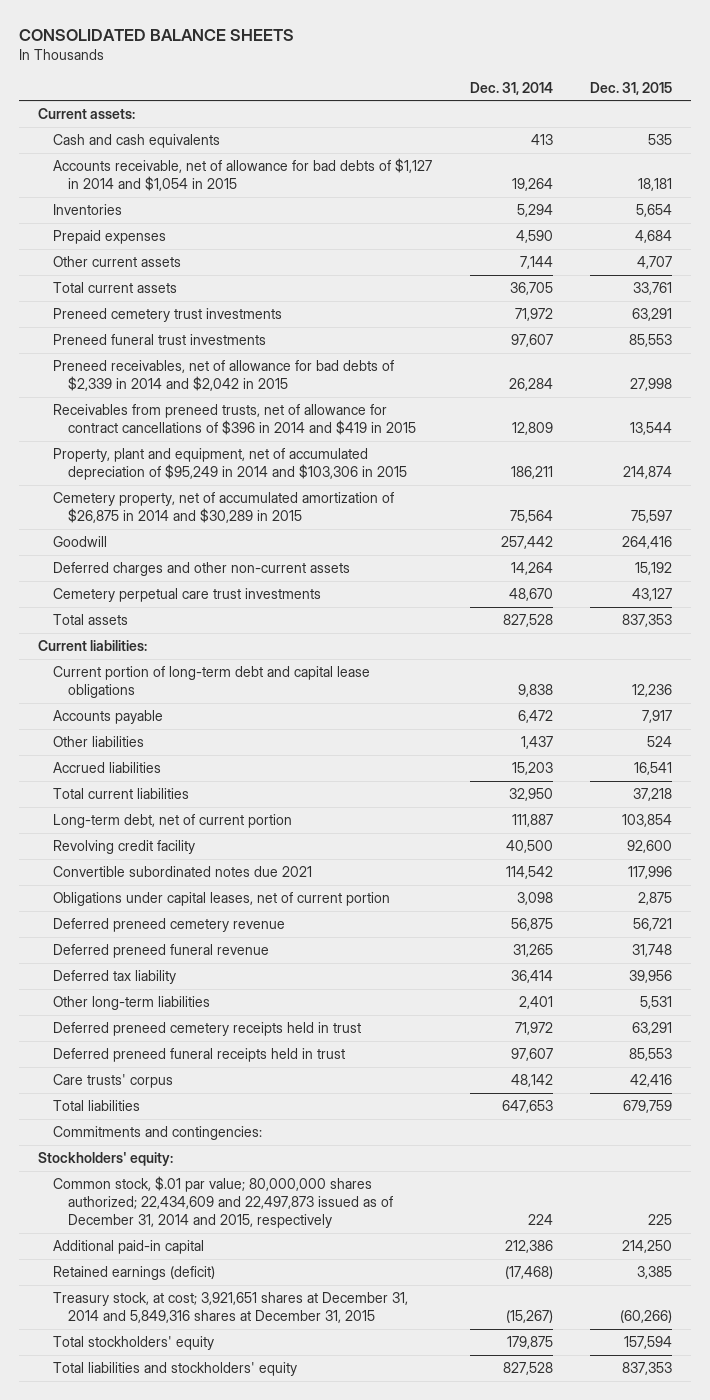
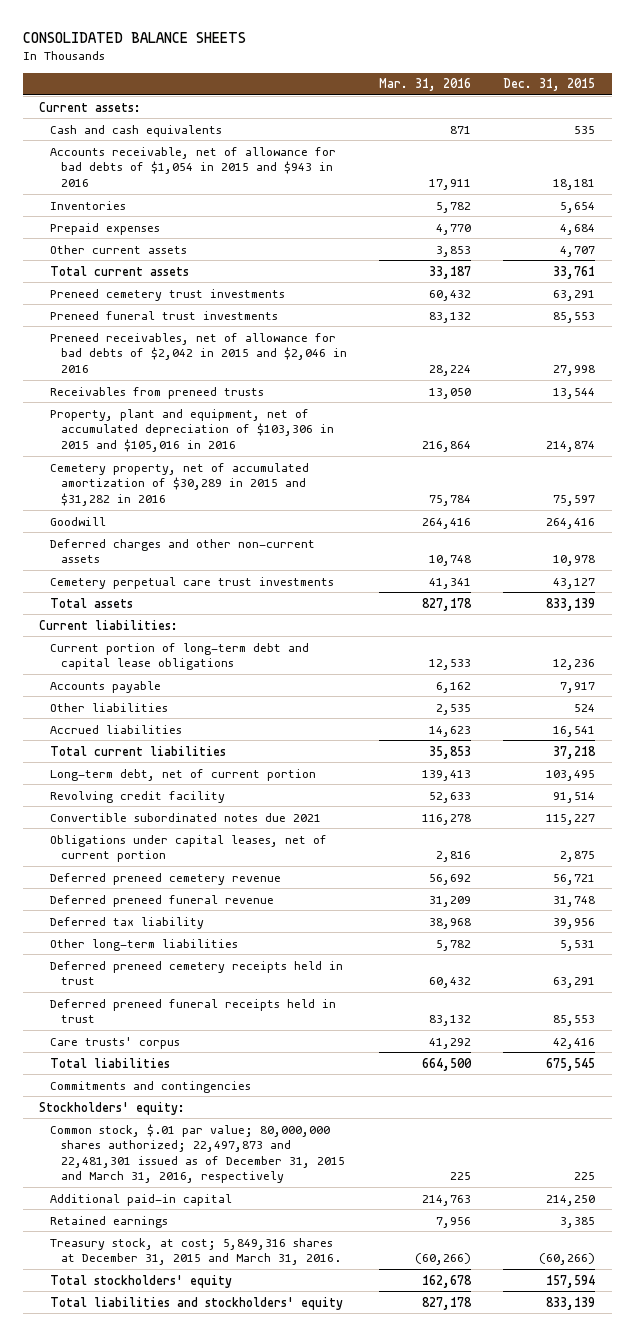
- | Dec. 31, 2014 | Dec. 31, 2015
+ | Mar. 31, 2016 | Dec. 31, 2015
- Accounts receivable, net of allowance for bad debts of $1,127 in 2014 and $1,054 in 2015 | 19,264 | 18,181
+ Accounts receivable, net of allowance for bad debts of $1,054 in 2015 and $943 in 2016 | 17,911 | 18,181
- Preneed receivables, net of allowance for bad debts of $2,339 in 2014 and $2,042 in 2015 | 26,284 | 27,998
- Receivables from preneed trusts, net of allowance for contract cancellations of $396 in 2014 and $419 in 2015 | 12,809 | 13,544
- Property, plant and equipment, net of accumulated depreciation of $95,249 in 2014 and $103,306 in 2015 | 186,211 | 214,874
- Cemetery property, net of accumulated amortization of $26,875 in 2014 and $30,289 in 2015 | 75,564 | 75,597
+ Preneed receivables, net of allowance for bad debts of $2,042 in 2015 and $2,046 in 2016 | 28,224 | 27,998
+ Receivables from preneed trusts | 13,050 | 13,544
+ Property, plant and equipment, net of accumulated depreciation of $103,306 in 2015 and $105,016 in 2016 | 216,864 | 214,874
+ Cemetery property, net of accumulated amortization of $30,289 in 2015 and $31,282 in 2016 | 75,784 | 75,597
- Deferred charges and other non-current assets | 14,264 | 15,192
+ Deferred charges and other non-current assets | 10,748 | 10,978
- Total assets | 827,528 | 837,353
+ Total assets | 827,178 | 833,139
- Long-term debt, net of current portion | 111,887 | 103,854
- Revolving credit facility | 40,500 | 92,600
- Convertible subordinated notes due 2021 | 114,542 | 117,996
+ Long-term debt, net of current portion | 139,413 | 103,495
+ Revolving credit facility | 52,633 | 91,514
+ Convertible subordinated notes due 2021 | 116,278 | 115,227
- Total liabilities | 647,653 | 679,759
- Commitments and contingencies:
+ Total liabilities | 664,500 | 675,545
+ Commitments and contingencies
- Common stock, $.01 par value; 80,000,000 shares authorized; 22,434,609 and 22,497,873 issued as of December 31, 2014 and 2015, respectively | 224 | 225
+ Common stock, $.01 par value; 80,000,000 shares authorized; 22,497,873 and 22,481,301 issued as of December 31, 2015 and March 31, 2016, respectively | 225 | 225
- Retained earnings (deficit) | (17,468) | 3,385
- Treasury stock, at cost; 3,921,651 shares at December 31, 2014 and 5,849,316 shares at December 31, 2015 | (15,267) | (60,266)
+ Retained earnings | 7,956 | 3,385
+ Treasury stock, at cost; 5,849,316 shares at December 31, 2015 and March 31, 2016. | (60,266) | (60,266)
- Total liabilities and stockholders' equity | 827,528 | 837,353
+ Total liabilities and stockholders' equity | 827,178 | 833,139

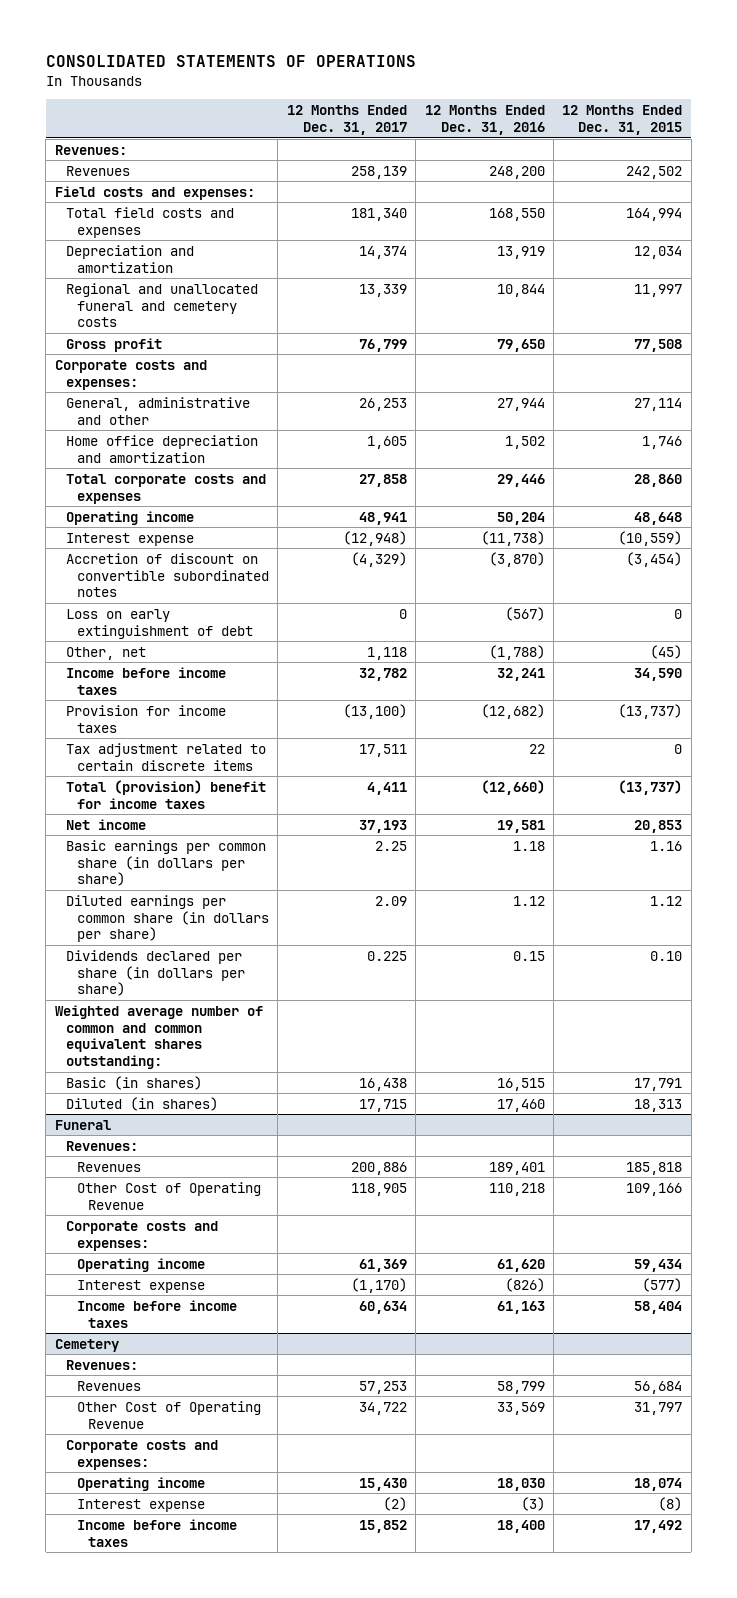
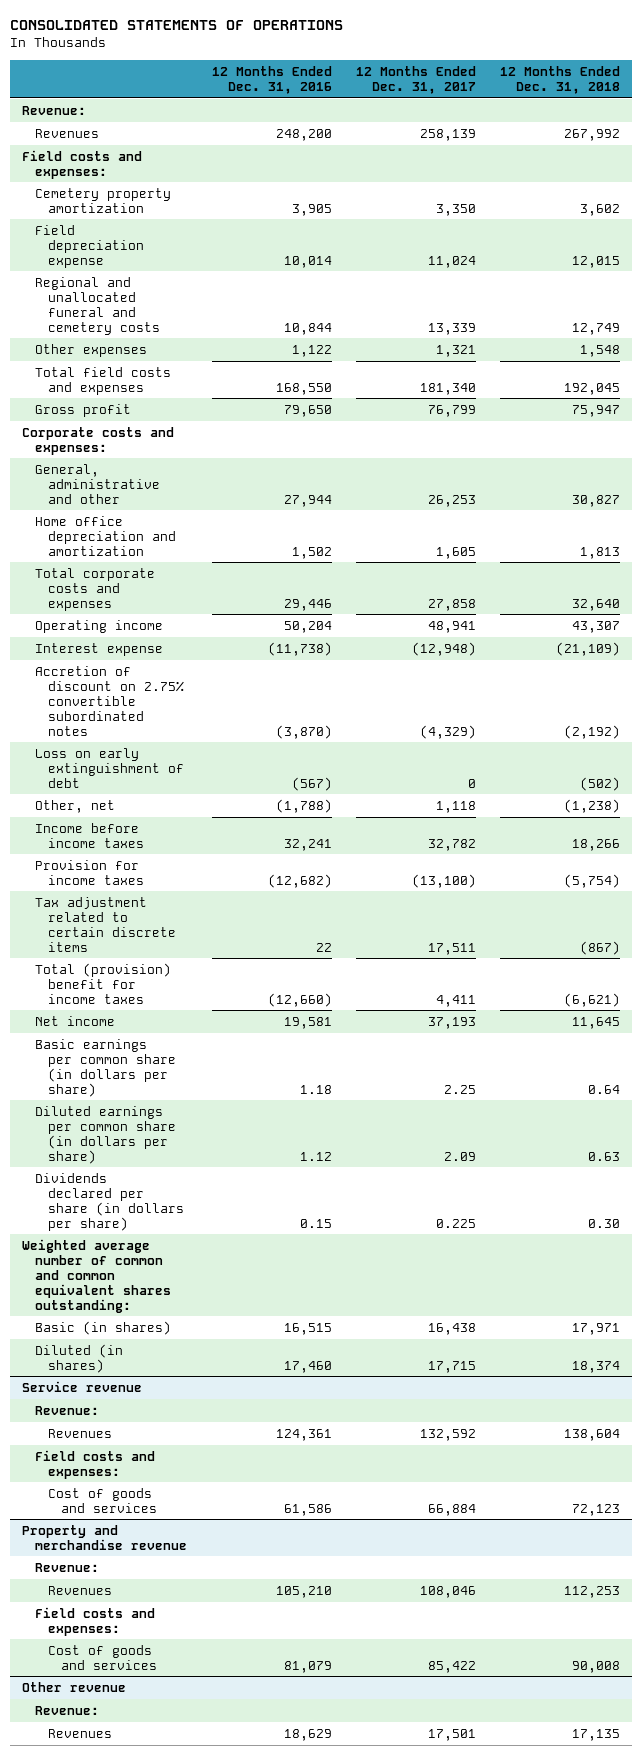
- | 12 Months Ended Dec. 31, 2017 | 12 Months Ended Dec. 31, 2016 | 12 Months Ended Dec. 31, 2015
+ | 12 Months Ended Dec. 31, 2016 | 12 Months Ended Dec. 31, 2017 | 12 Months Ended Dec. 31, 2018
- Revenues:
+ Revenue:
- Depreciation and amortization | 14,374 | 13,919 | 12,034
+ Cemetery property amortization | 3,905 | 3,350 | 3,602
+ Field depreciation expense | 10,014 | 11,024 | 12,015
+ Other expenses | 1,122 | 1,321 | 1,548
moved down: Total field costs and expenses | 168,550 | 181,340 | 192,045
- Accretion of discount on convertible subordinated notes | (4,329) | (3,870) | (3,454)
+ Accretion of discount on 2.75% convertible subordinated notes | (3,870) | (4,329) | (2,192)
- Funeral
- Revenues:
- Revenues | 200,886 | 189,401 | 185,818
- Other Cost of Operating Revenue | 118,905 | 110,218 | 109,166
- Corporate costs and expenses:
- Operating income | 61,369 | 61,620 | 59,434
- Interest expense | (1,170) | (826) | (577)
- Income before income taxes | 60,634 | 61,163 | 58,404
- Cemetery
- Revenues:
- Revenues | 57,253 | 58,799 | 56,684
- Other Cost of Operating Revenue | 34,722 | 33,569 | 31,797
- Corporate costs and expenses:
- Operating income | 15,430 | 18,030 | 18,074
- Interest expense | (2) | (3) | (8)
- Income before income taxes | 15,852 | 18,400 | 17,492
+ Service revenue
+ Revenue:
+ Revenues | 124,361 | 132,592 | 138,604
+ Field costs and expenses:
+ Cost of goods and services | 61,586 | 66,884 | 72,123
+ Property and merchandise revenue
+ Revenue:
+ Revenues | 105,210 | 108,046 | 112,253
+ Field costs and expenses:
+ Cost of goods and services | 81,079 | 85,422 | 90,008
+ Other revenue
+ Revenue:
+ Revenues | 18,629 | 17,501 | 17,135

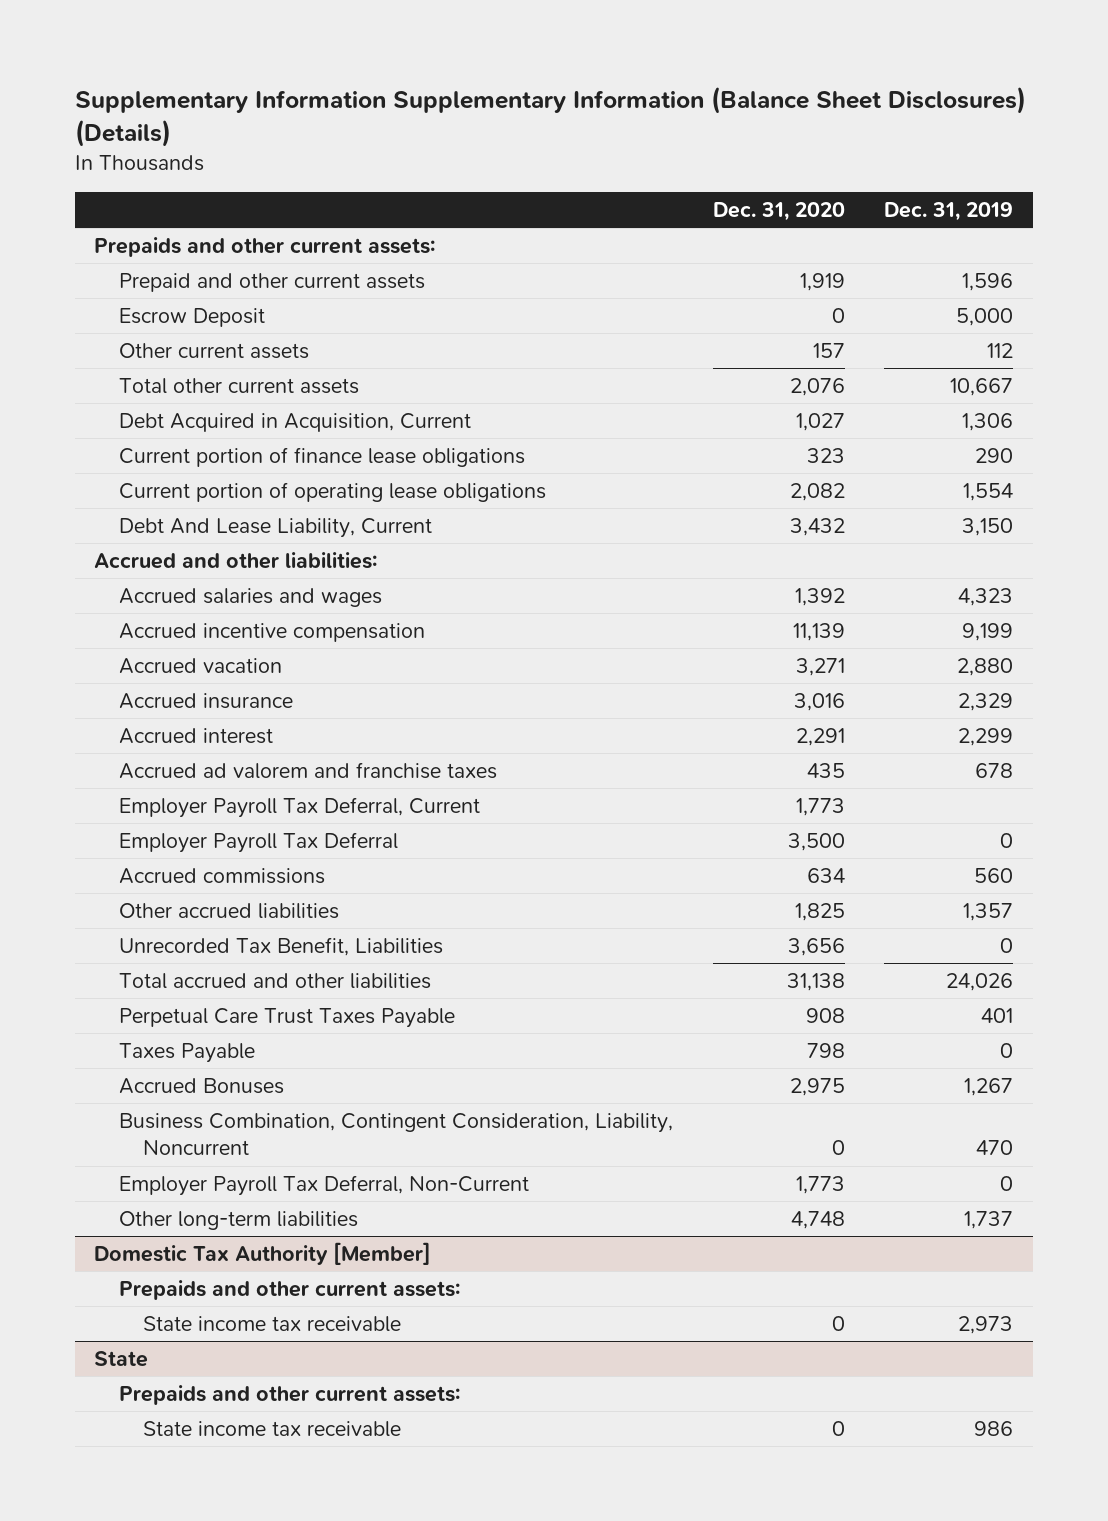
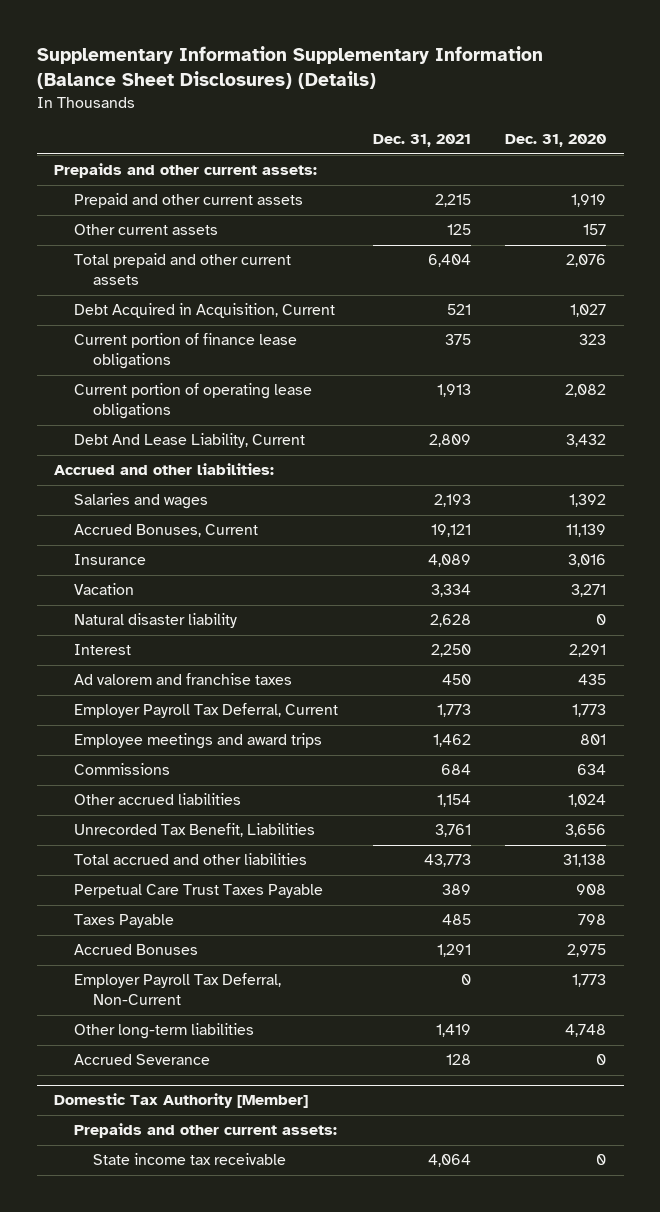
- | Dec. 31, 2020 | Dec. 31, 2019
+ | Dec. 31, 2021 | Dec. 31, 2020
- Escrow Deposit | 0 | 5,000
- Total other current assets | 2,076 | 10,667
+ Total prepaid and other current assets | 6,404 | 2,076
- Accrued salaries and wages | 1,392 | 4,323
- Accrued incentive compensation | 11,139 | 9,199
- Accrued vacation | 3,271 | 2,880
- Accrued insurance | 3,016 | 2,329
- Accrued interest | 2,291 | 2,299
- Accrued ad valorem and franchise taxes | 435 | 678
+ Salaries and wages | 2,193 | 1,392
+ Accrued Bonuses, Current | 19,121 | 11,139
+ Insurance | 4,089 | 3,016
+ Vacation | 3,334 | 3,271
+ Natural disaster liability | 2,628 | 0
+ Interest | 2,250 | 2,291
+ Ad valorem and franchise taxes | 450 | 435
- Employer Payroll Tax Deferral | 3,500 | 0
- Accrued commissions | 634 | 560
- Other accrued liabilities | 1,825 | 1,357
+ Employee meetings and award trips | 1,462 | 801
+ Commissions | 684 | 634
+ Other accrued liabilities | 1,154 | 1,024
- Business Combination, Contingent Consideration, Liability, Noncurrent | 0 | 470
+ Accrued Severance | 128 | 0
- State
- Prepaids and other current assets:
- State income tax receivable | 0 | 986

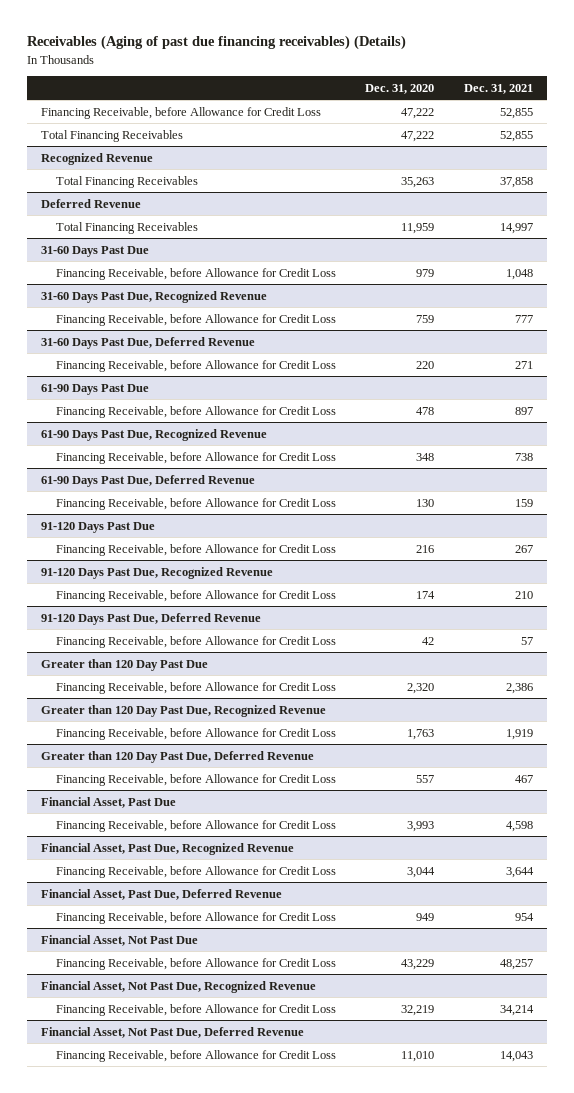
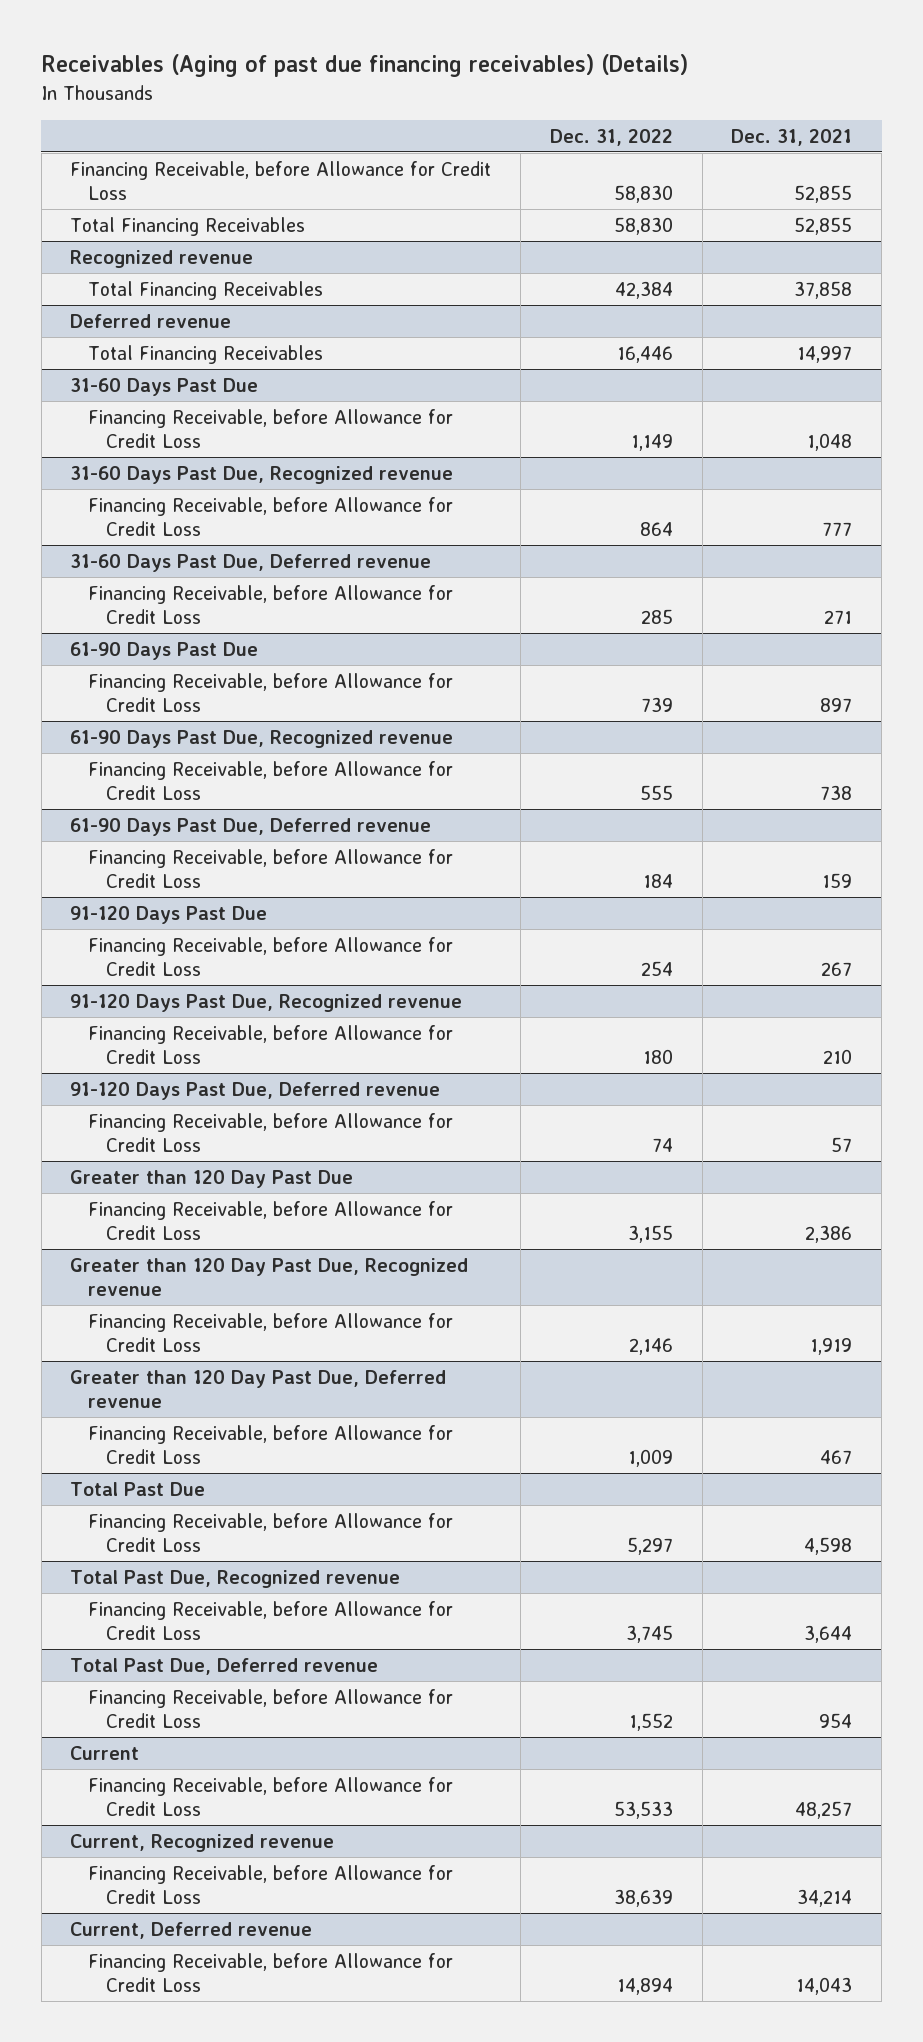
- | Dec. 31, 2020 | Dec. 31, 2021
+ | Dec. 31, 2022 | Dec. 31, 2021
- Recognized Revenue
+ Recognized revenue
- Deferred Revenue
+ Deferred revenue
- 31-60 Days Past Due, Recognized Revenue
+ 31-60 Days Past Due, Recognized revenue
- 31-60 Days Past Due, Deferred Revenue
+ 31-60 Days Past Due, Deferred revenue
- 61-90 Days Past Due, Recognized Revenue
+ 61-90 Days Past Due, Recognized revenue
- 61-90 Days Past Due, Deferred Revenue
+ 61-90 Days Past Due, Deferred revenue
- 91-120 Days Past Due, Recognized Revenue
+ 91-120 Days Past Due, Recognized revenue
- 91-120 Days Past Due, Deferred Revenue
+ 91-120 Days Past Due, Deferred revenue
- Greater than 120 Day Past Due, Recognized Revenue
+ Greater than 120 Day Past Due, Recognized revenue
- Greater than 120 Day Past Due, Deferred Revenue
+ Greater than 120 Day Past Due, Deferred revenue
- Financial Asset, Past Due
+ Total Past Due
- Financial Asset, Past Due, Recognized Revenue
+ Total Past Due, Recognized revenue
- Financial Asset, Past Due, Deferred Revenue
+ Total Past Due, Deferred revenue
- Financial Asset, Not Past Due
+ Current
- Financial Asset, Not Past Due, Recognized Revenue
+ Current, Recognized revenue
- Financial Asset, Not Past Due, Deferred Revenue
+ Current, Deferred revenue

